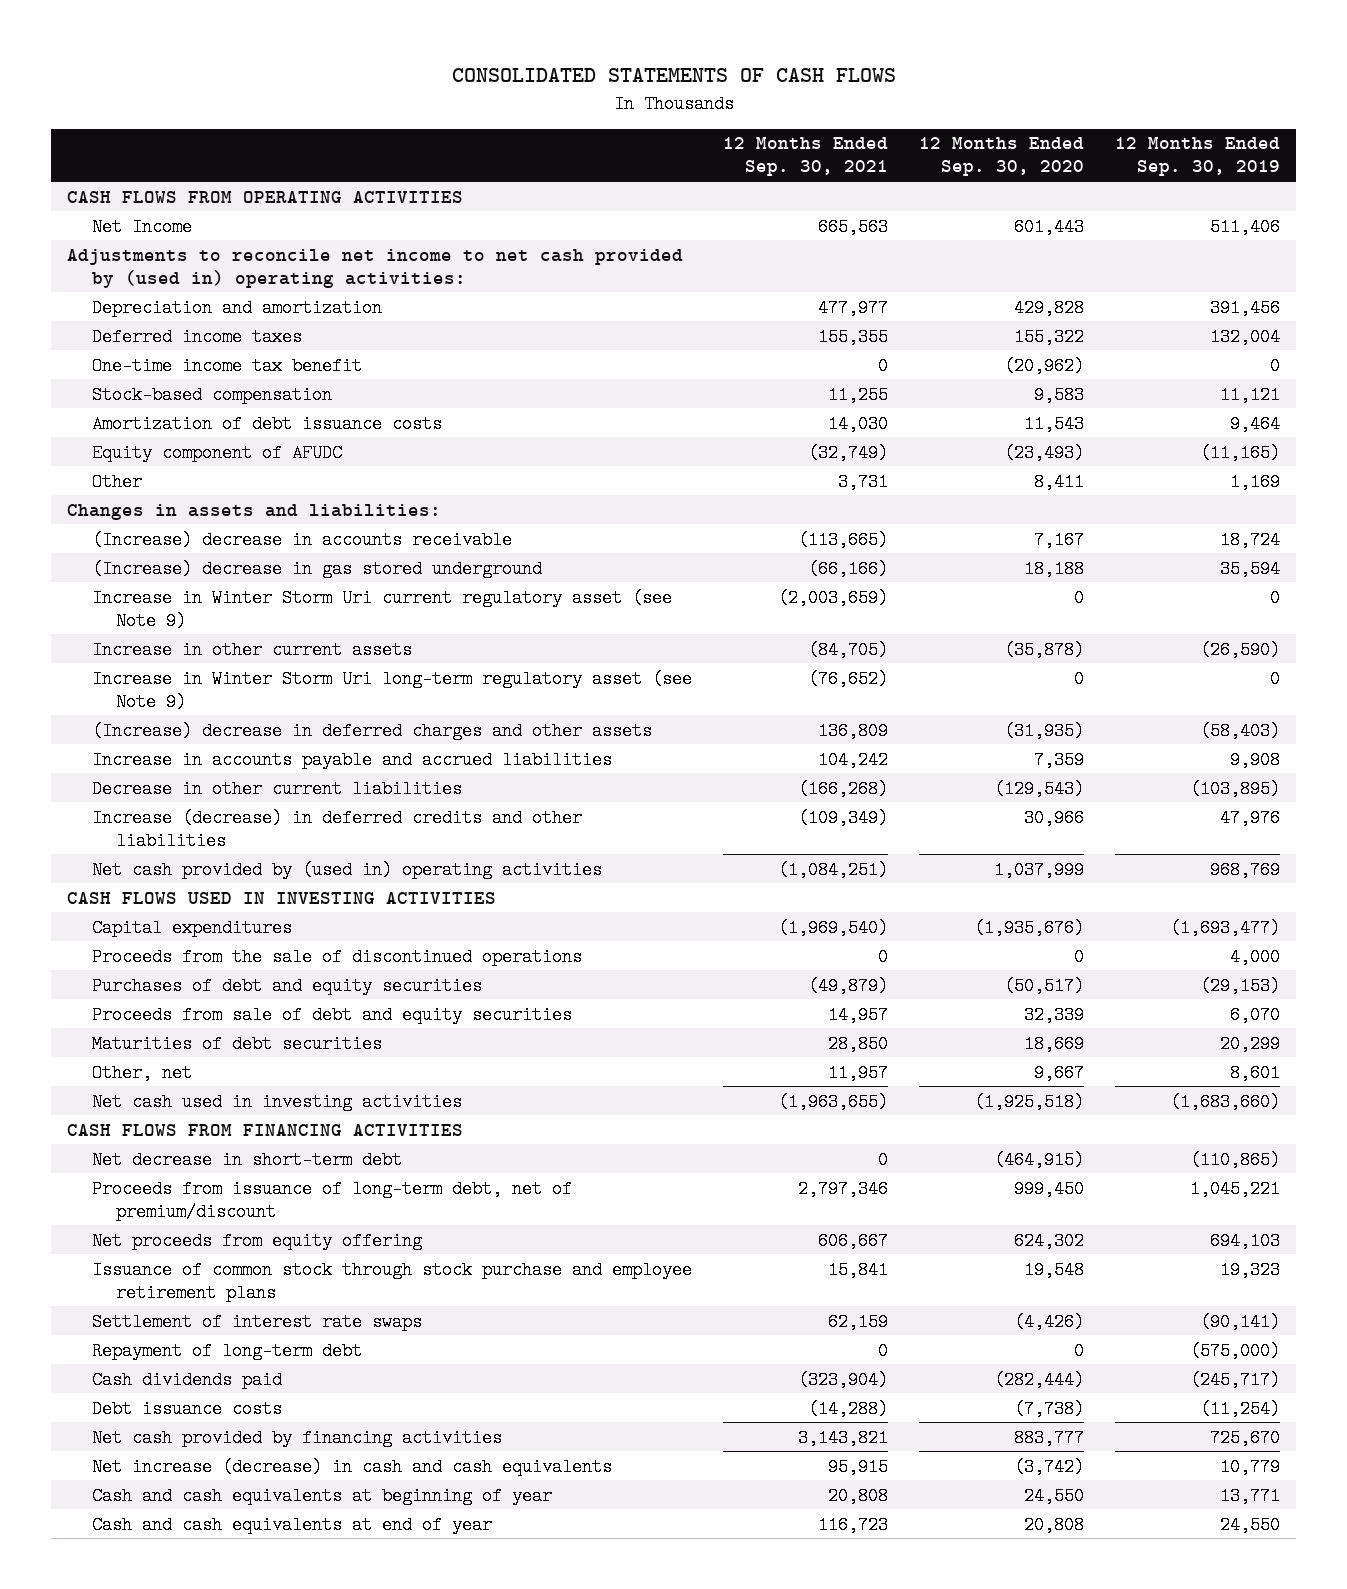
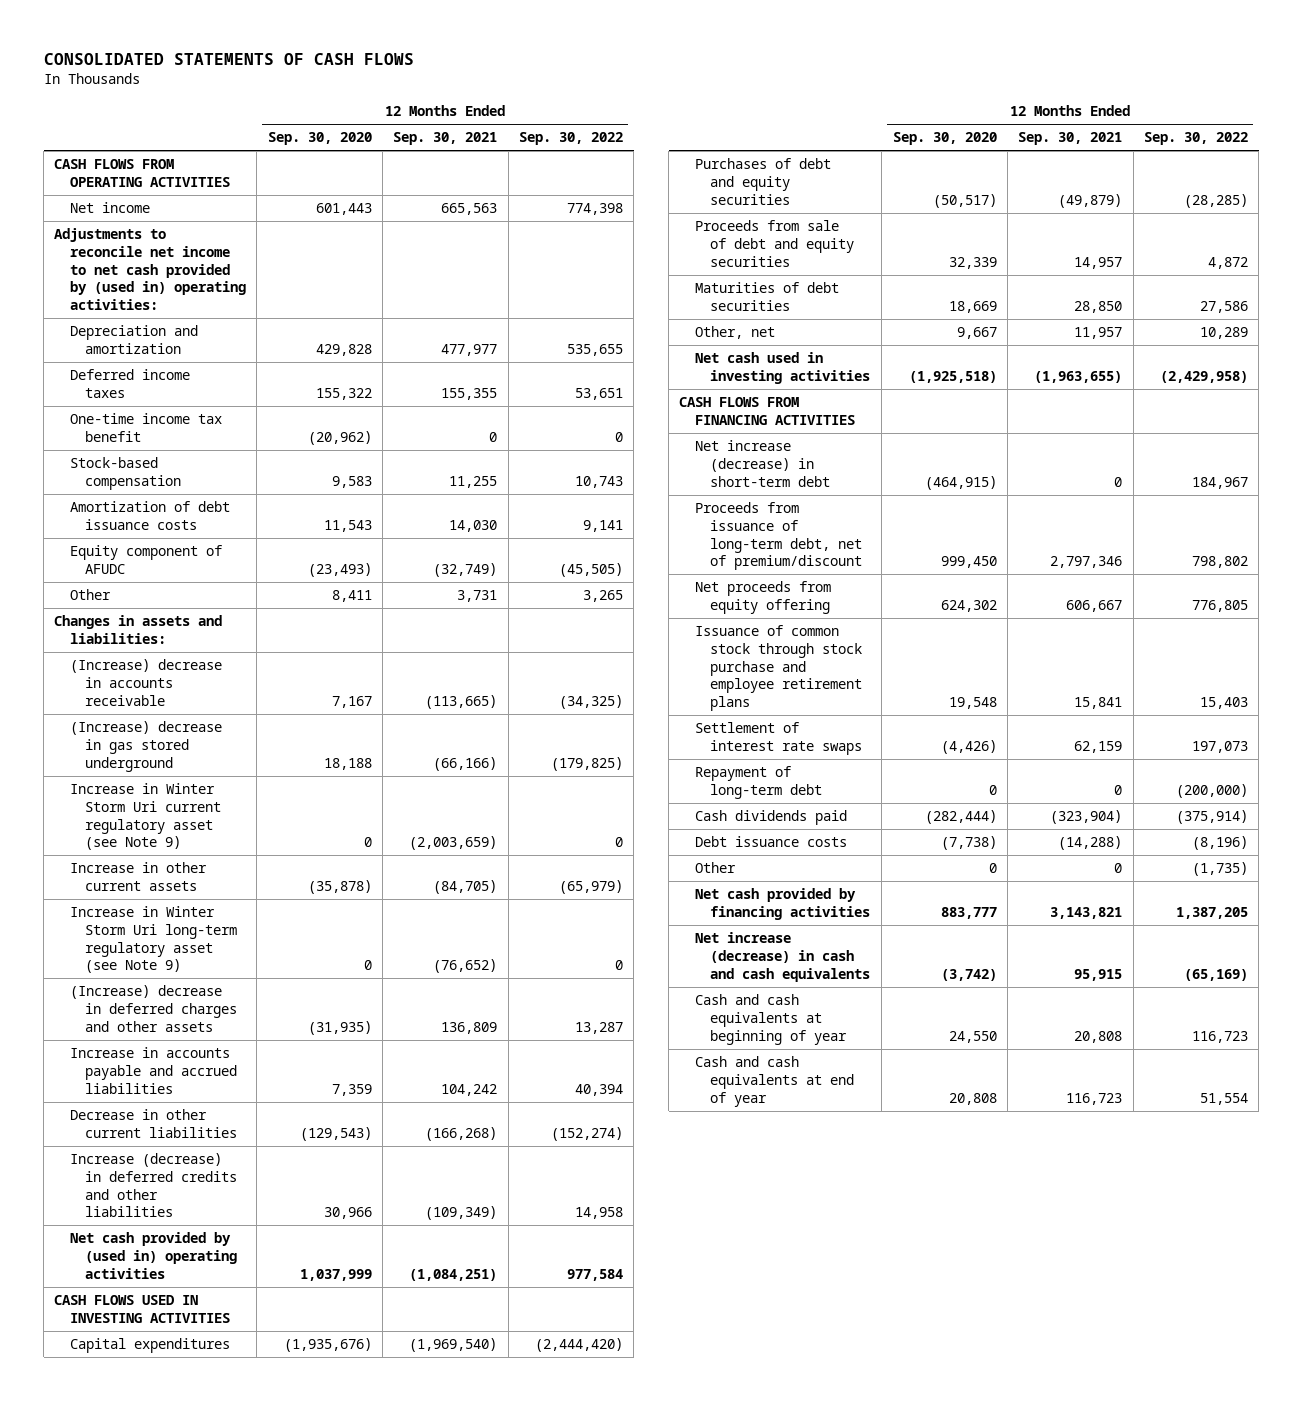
- | 12 Months Ended Sep. 30, 2021 | 12 Months Ended Sep. 30, 2020 | 12 Months Ended Sep. 30, 2019
+ | 12 Months Ended Sep. 30, 2020 | 12 Months Ended Sep. 30, 2021 | 12 Months Ended Sep. 30, 2022
- Net Income | 665,563 | 601,443 | 511,406
+ Net income | 601,443 | 665,563 | 774,398
- Proceeds from the sale of discontinued operations | 0 | 0 | 4,000
- Net decrease in short-term debt | 0 | (464,915) | (110,865)
+ Net increase (decrease) in short-term debt | (464,915) | 0 | 184,967
+ Other | 0 | 0 | (1,735)

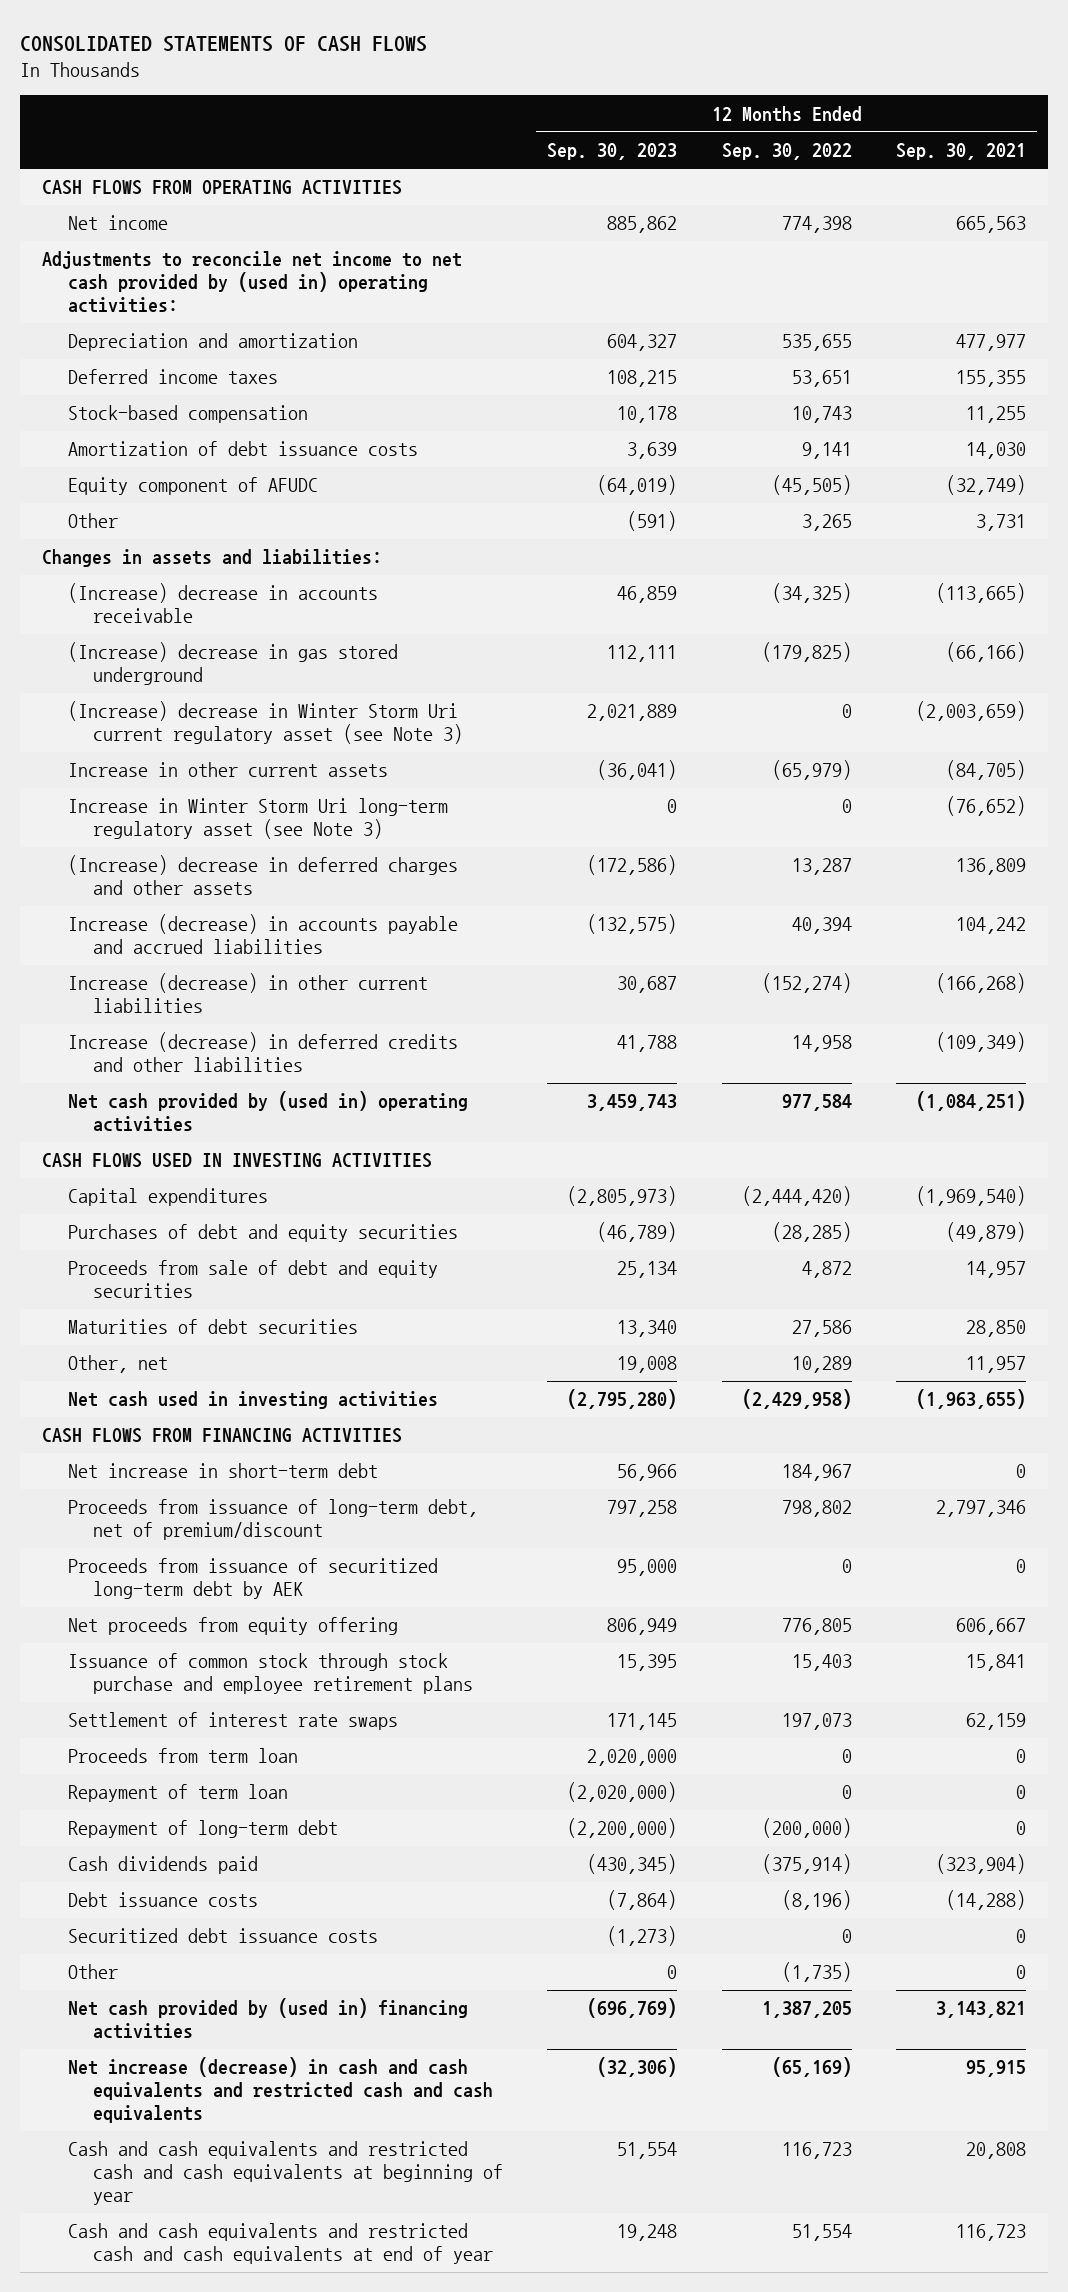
- | 12 Months Ended Sep. 30, 2020 | 12 Months Ended Sep. 30, 2021 | 12 Months Ended Sep. 30, 2022
+ | 12 Months Ended Sep. 30, 2023 | 12 Months Ended Sep. 30, 2022 | 12 Months Ended Sep. 30, 2021
- One-time income tax benefit | (20,962) | 0 | 0
- Increase in Winter Storm Uri current regulatory asset (see Note 9) | 0 | (2,003,659) | 0
+ (Increase) decrease in Winter Storm Uri current regulatory asset (see Note 3) | 2,021,889 | 0 | (2,003,659)
- Increase in Winter Storm Uri long-term regulatory asset (see Note 9) | 0 | (76,652) | 0
+ Increase in Winter Storm Uri long-term regulatory asset (see Note 3) | 0 | 0 | (76,652)
- Increase in accounts payable and accrued liabilities | 7,359 | 104,242 | 40,394
- Decrease in other current liabilities | (129,543) | (166,268) | (152,274)
+ Increase (decrease) in accounts payable and accrued liabilities | (132,575) | 40,394 | 104,242
+ Increase (decrease) in other current liabilities | 30,687 | (152,274) | (166,268)
- Net increase (decrease) in short-term debt | (464,915) | 0 | 184,967
+ Net increase in short-term debt | 56,966 | 184,967 | 0
+ Proceeds from issuance of securitized long-term debt by AEK | 95,000 | 0 | 0
+ Proceeds from term loan | 2,020,000 | 0 | 0
+ Repayment of term loan | (2,020,000) | 0 | 0
+ Securitized debt issuance costs | (1,273) | 0 | 0
- Net cash provided by financing activities | 883,777 | 3,143,821 | 1,387,205
- Net increase (decrease) in cash and cash equivalents | (3,742) | 95,915 | (65,169)
- Cash and cash equivalents at beginning of year | 24,550 | 20,808 | 116,723
- Cash and cash equivalents at end of year | 20,808 | 116,723 | 51,554
+ Net cash provided by (used in) financing activities | (696,769) | 1,387,205 | 3,143,821
+ Net increase (decrease) in cash and cash equivalents and restricted cash and cash equivalents | (32,306) | (65,169) | 95,915
+ Cash and cash equivalents and restricted cash and cash equivalents at beginning of year | 51,554 | 116,723 | 20,808
+ Cash and cash equivalents and restricted cash and cash equivalents at end of year | 19,248 | 51,554 | 116,723

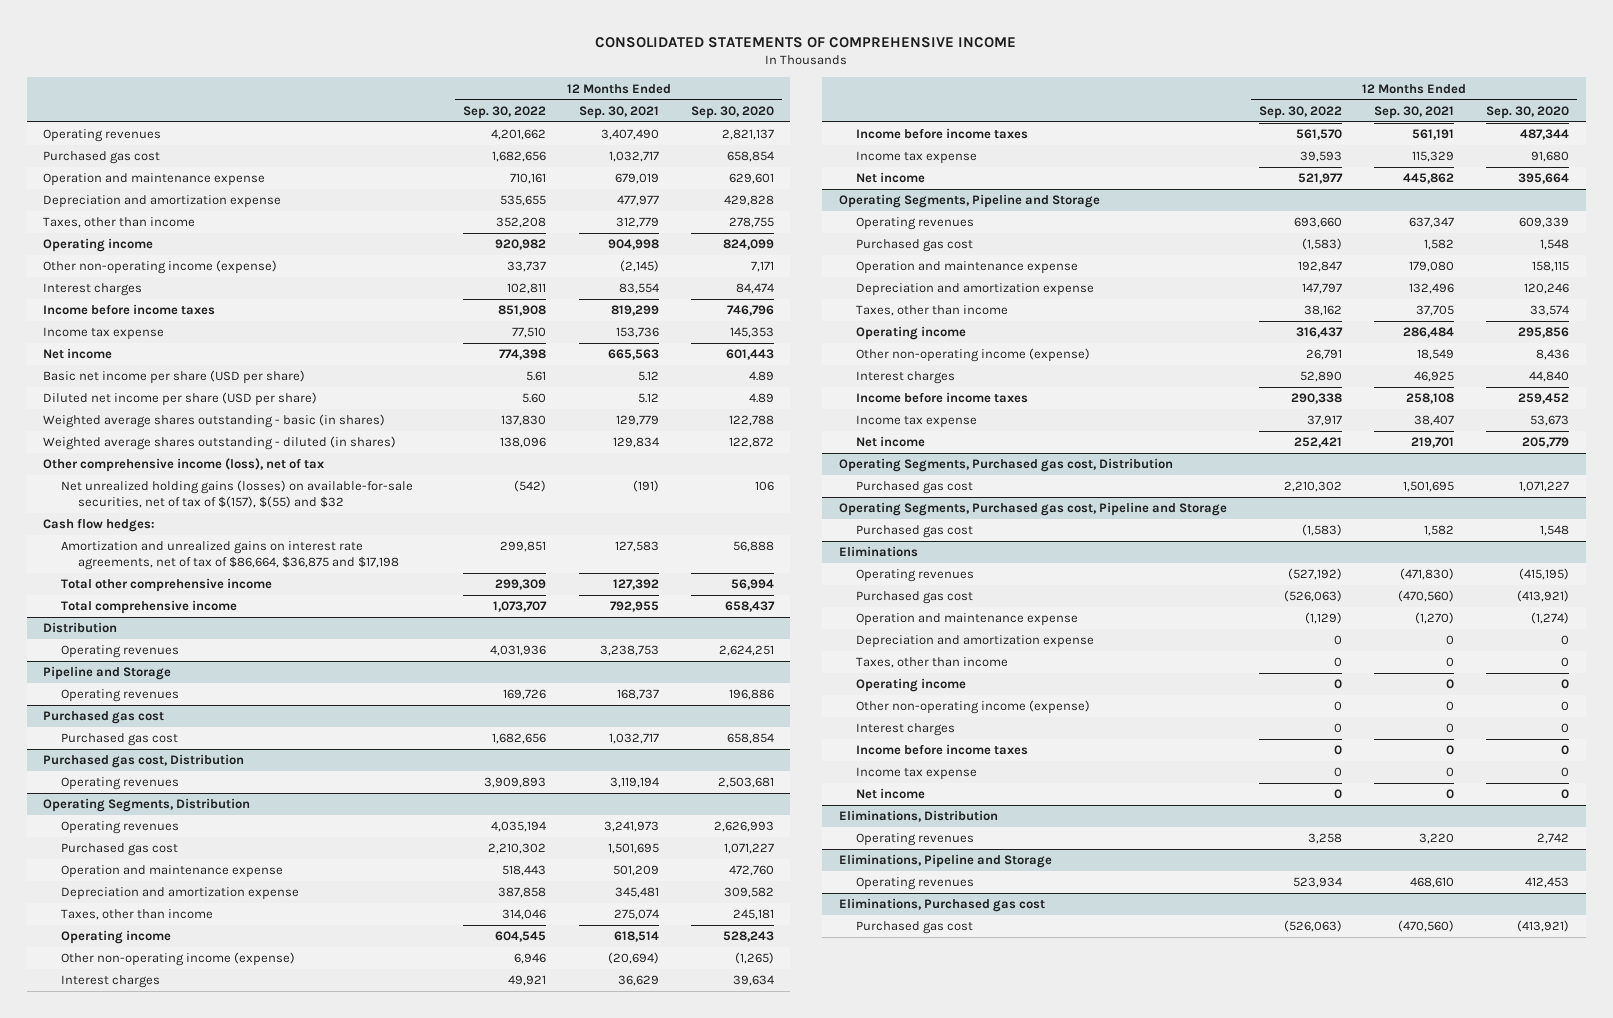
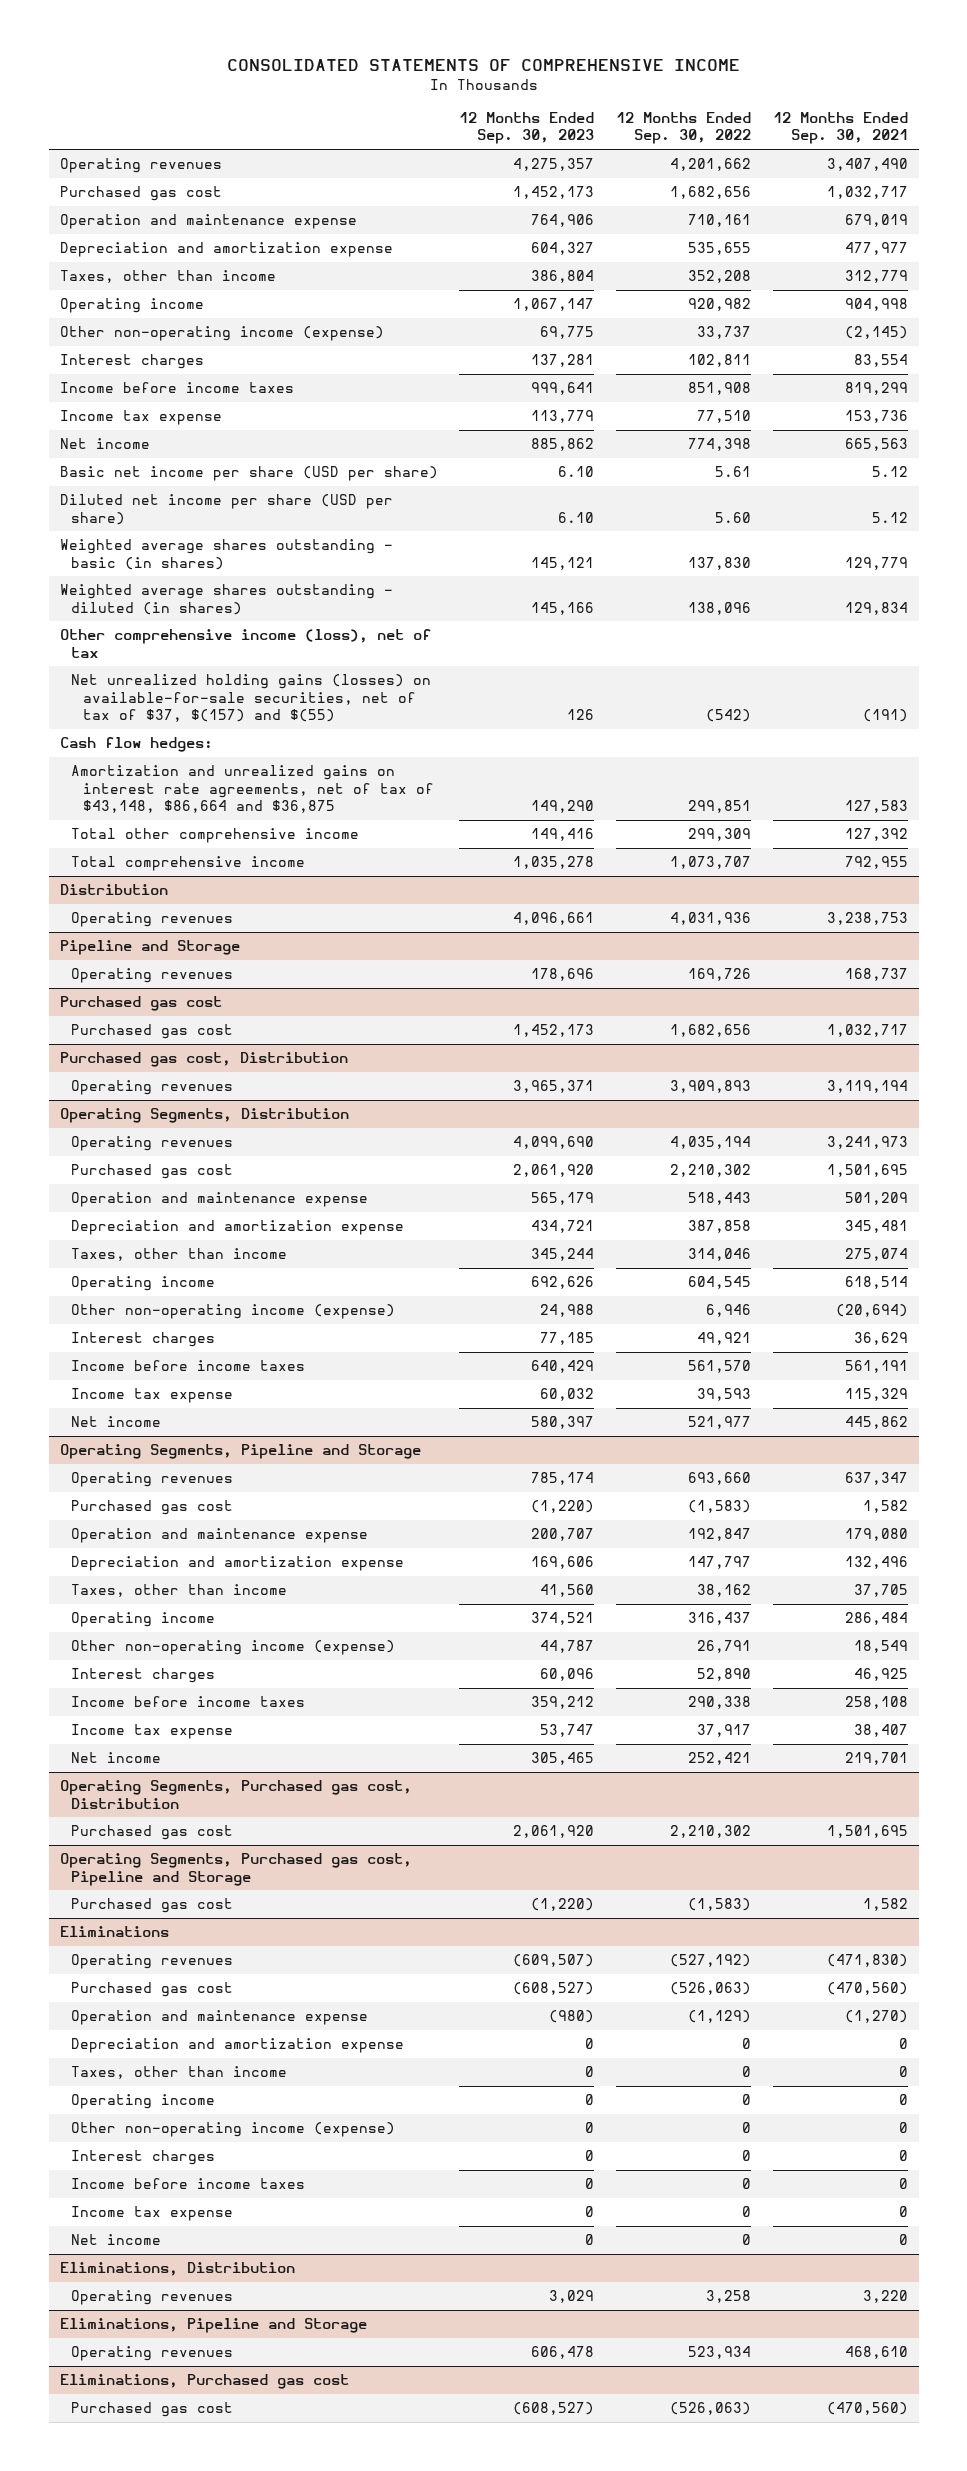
- | 12 Months Ended Sep. 30, 2022 | 12 Months Ended Sep. 30, 2021 | 12 Months Ended Sep. 30, 2020
+ | 12 Months Ended Sep. 30, 2023 | 12 Months Ended Sep. 30, 2022 | 12 Months Ended Sep. 30, 2021
- Net unrealized holding gains (losses) on available-for-sale securities, net of tax of $(157), $(55) and $32 | (542) | (191) | 106
+ Net unrealized holding gains (losses) on available-for-sale securities, net of tax of $37, $(157) and $(55) | 126 | (542) | (191)
- Amortization and unrealized gains on interest rate agreements, net of tax of $86,664, $36,875 and $17,198 | 299,851 | 127,583 | 56,888
+ Amortization and unrealized gains on interest rate agreements, net of tax of $43,148, $86,664 and $36,875 | 149,290 | 299,851 | 127,583

